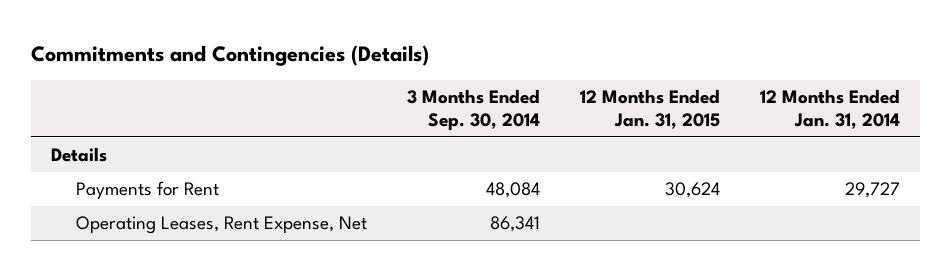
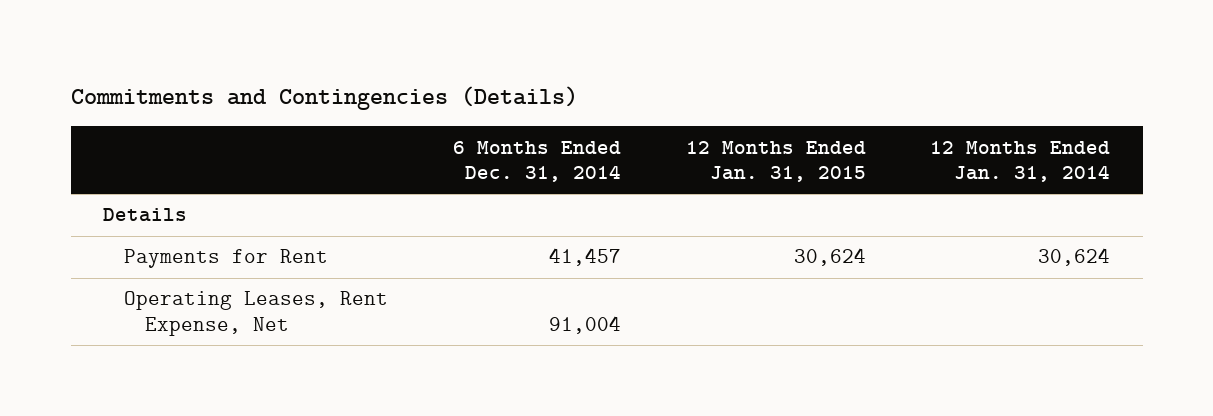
- | 3 Months Ended Sep. 30, 2014 | 12 Months Ended Jan. 31, 2015 | 12 Months Ended Jan. 31, 2014
+ | 6 Months Ended Dec. 31, 2014 | 12 Months Ended Jan. 31, 2015 | 12 Months Ended Jan. 31, 2014
- Payments for Rent | 48,084 | 30,624 | 29,727
+ Payments for Rent | 41,457 | 30,624 | 30,624

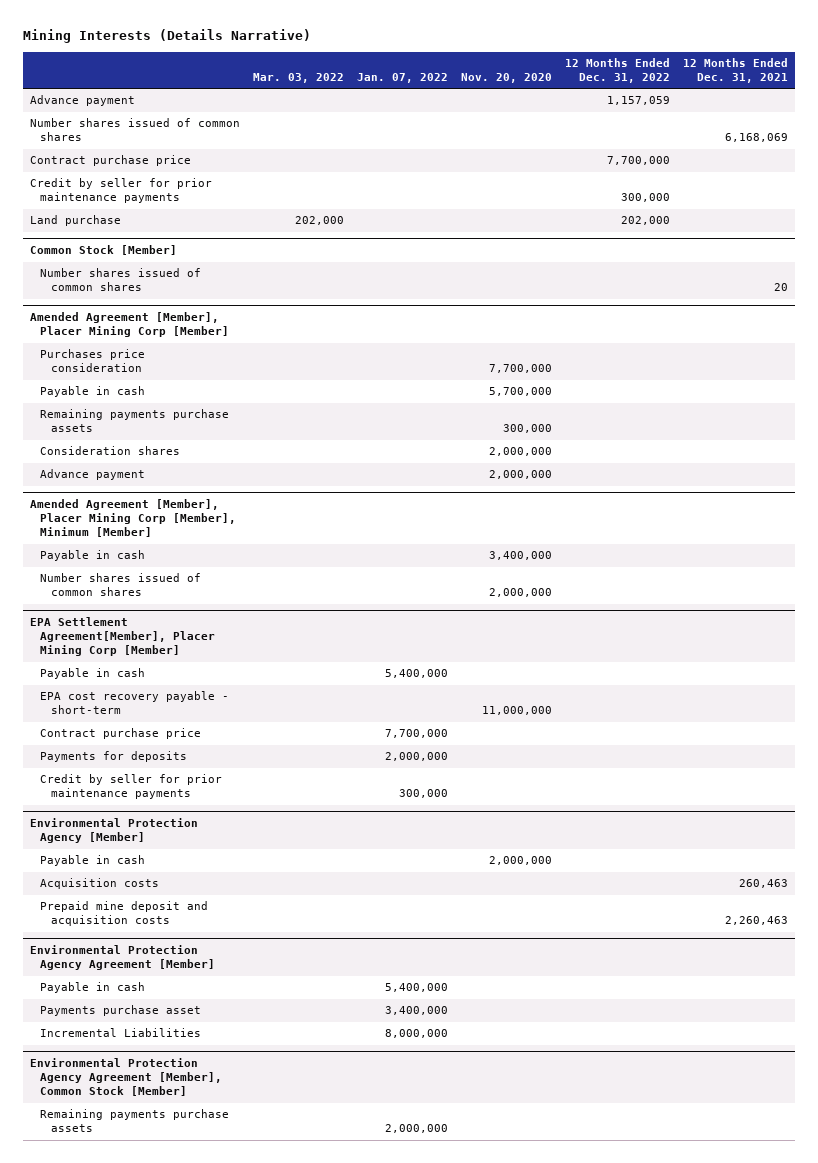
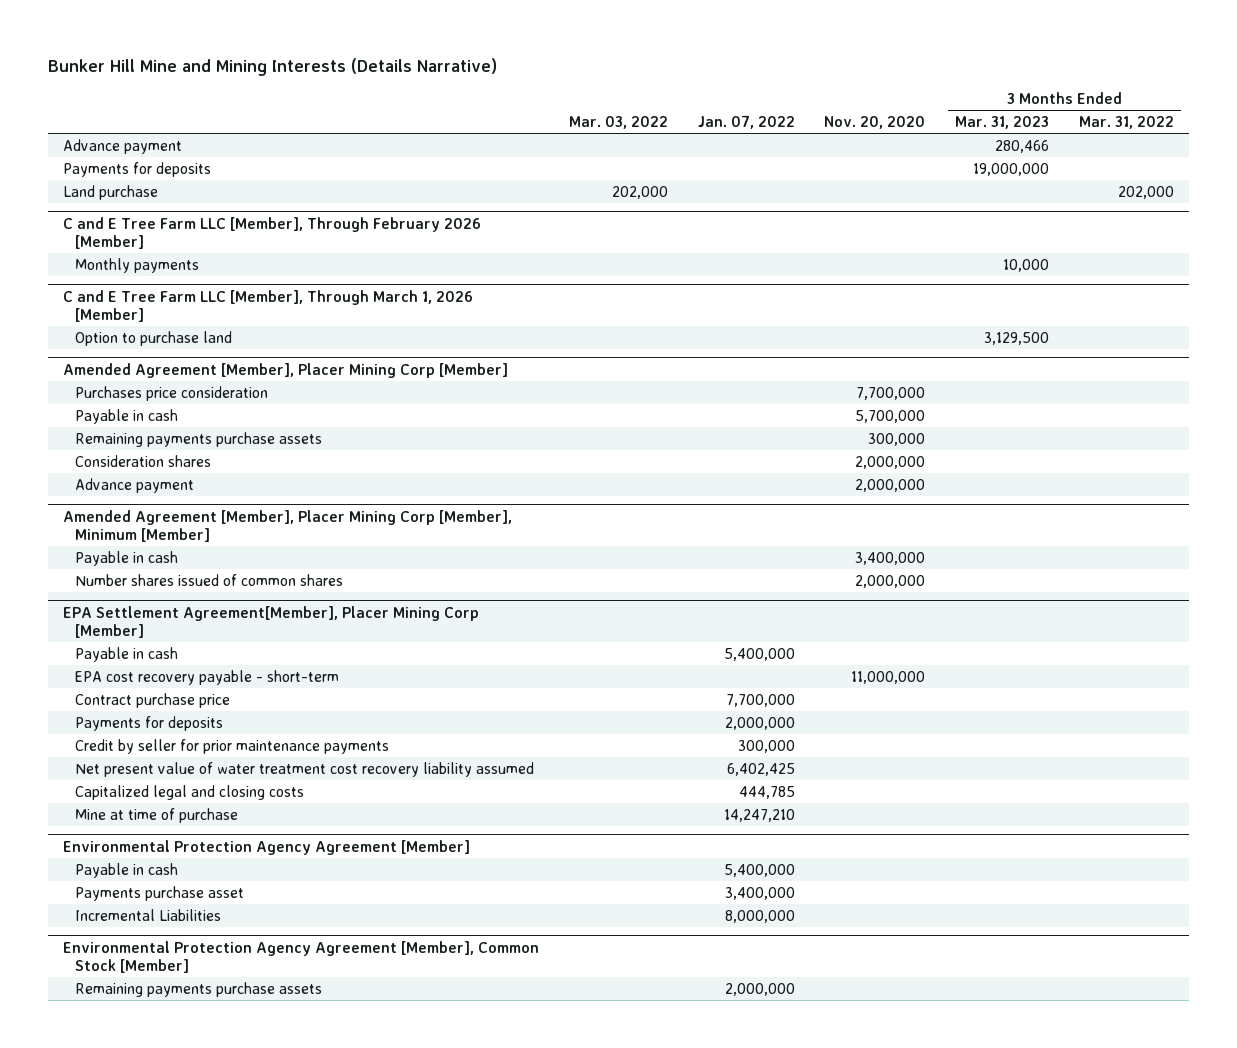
- Mining Interests (Details Narrative)
+ Bunker Hill Mine and Mining Interests (Details Narrative)
- | Mar. 03, 2022 | Jan. 07, 2022 | Nov. 20, 2020 | 12 Months Ended Dec. 31, 2022 | 12 Months Ended Dec. 31, 2021
+ | Mar. 03, 2022 | Jan. 07, 2022 | Nov. 20, 2020 | 3 Months Ended Mar. 31, 2023 | 3 Months Ended Mar. 31, 2022
- Number shares issued of common shares | | | | | 6,168,069
- Contract purchase price | | | | 7,700,000 |
- Credit by seller for prior maintenance payments | | | | 300,000 |
+ Payments for deposits | | | | 19,000,000 |
- Common Stock [Member]
- Number shares issued of common shares | | | | | 20
+ C and E Tree Farm LLC [Member], Through February 2026 [Member]
+ Monthly payments | | | | 10,000 |
+ C and E Tree Farm LLC [Member], Through March 1, 2026 [Member]
+ Option to purchase land | | | | 3,129,500 |
- Environmental Protection Agency [Member]
- Payable in cash | | | 2,000,000 | |
- Acquisition costs | | | | | 260,463
- Prepaid mine deposit and acquisition costs | | | | | 2,260,463
@ EPA Settlement Agreement[Member], Placer Mining Corp [Member]
+ Net present value of water treatment cost recovery liability assumed | | 6,402,425 | | |
+ Capitalized legal and closing costs | | 444,785 | | |
+ Mine at time of purchase | | 14,247,210 | | |

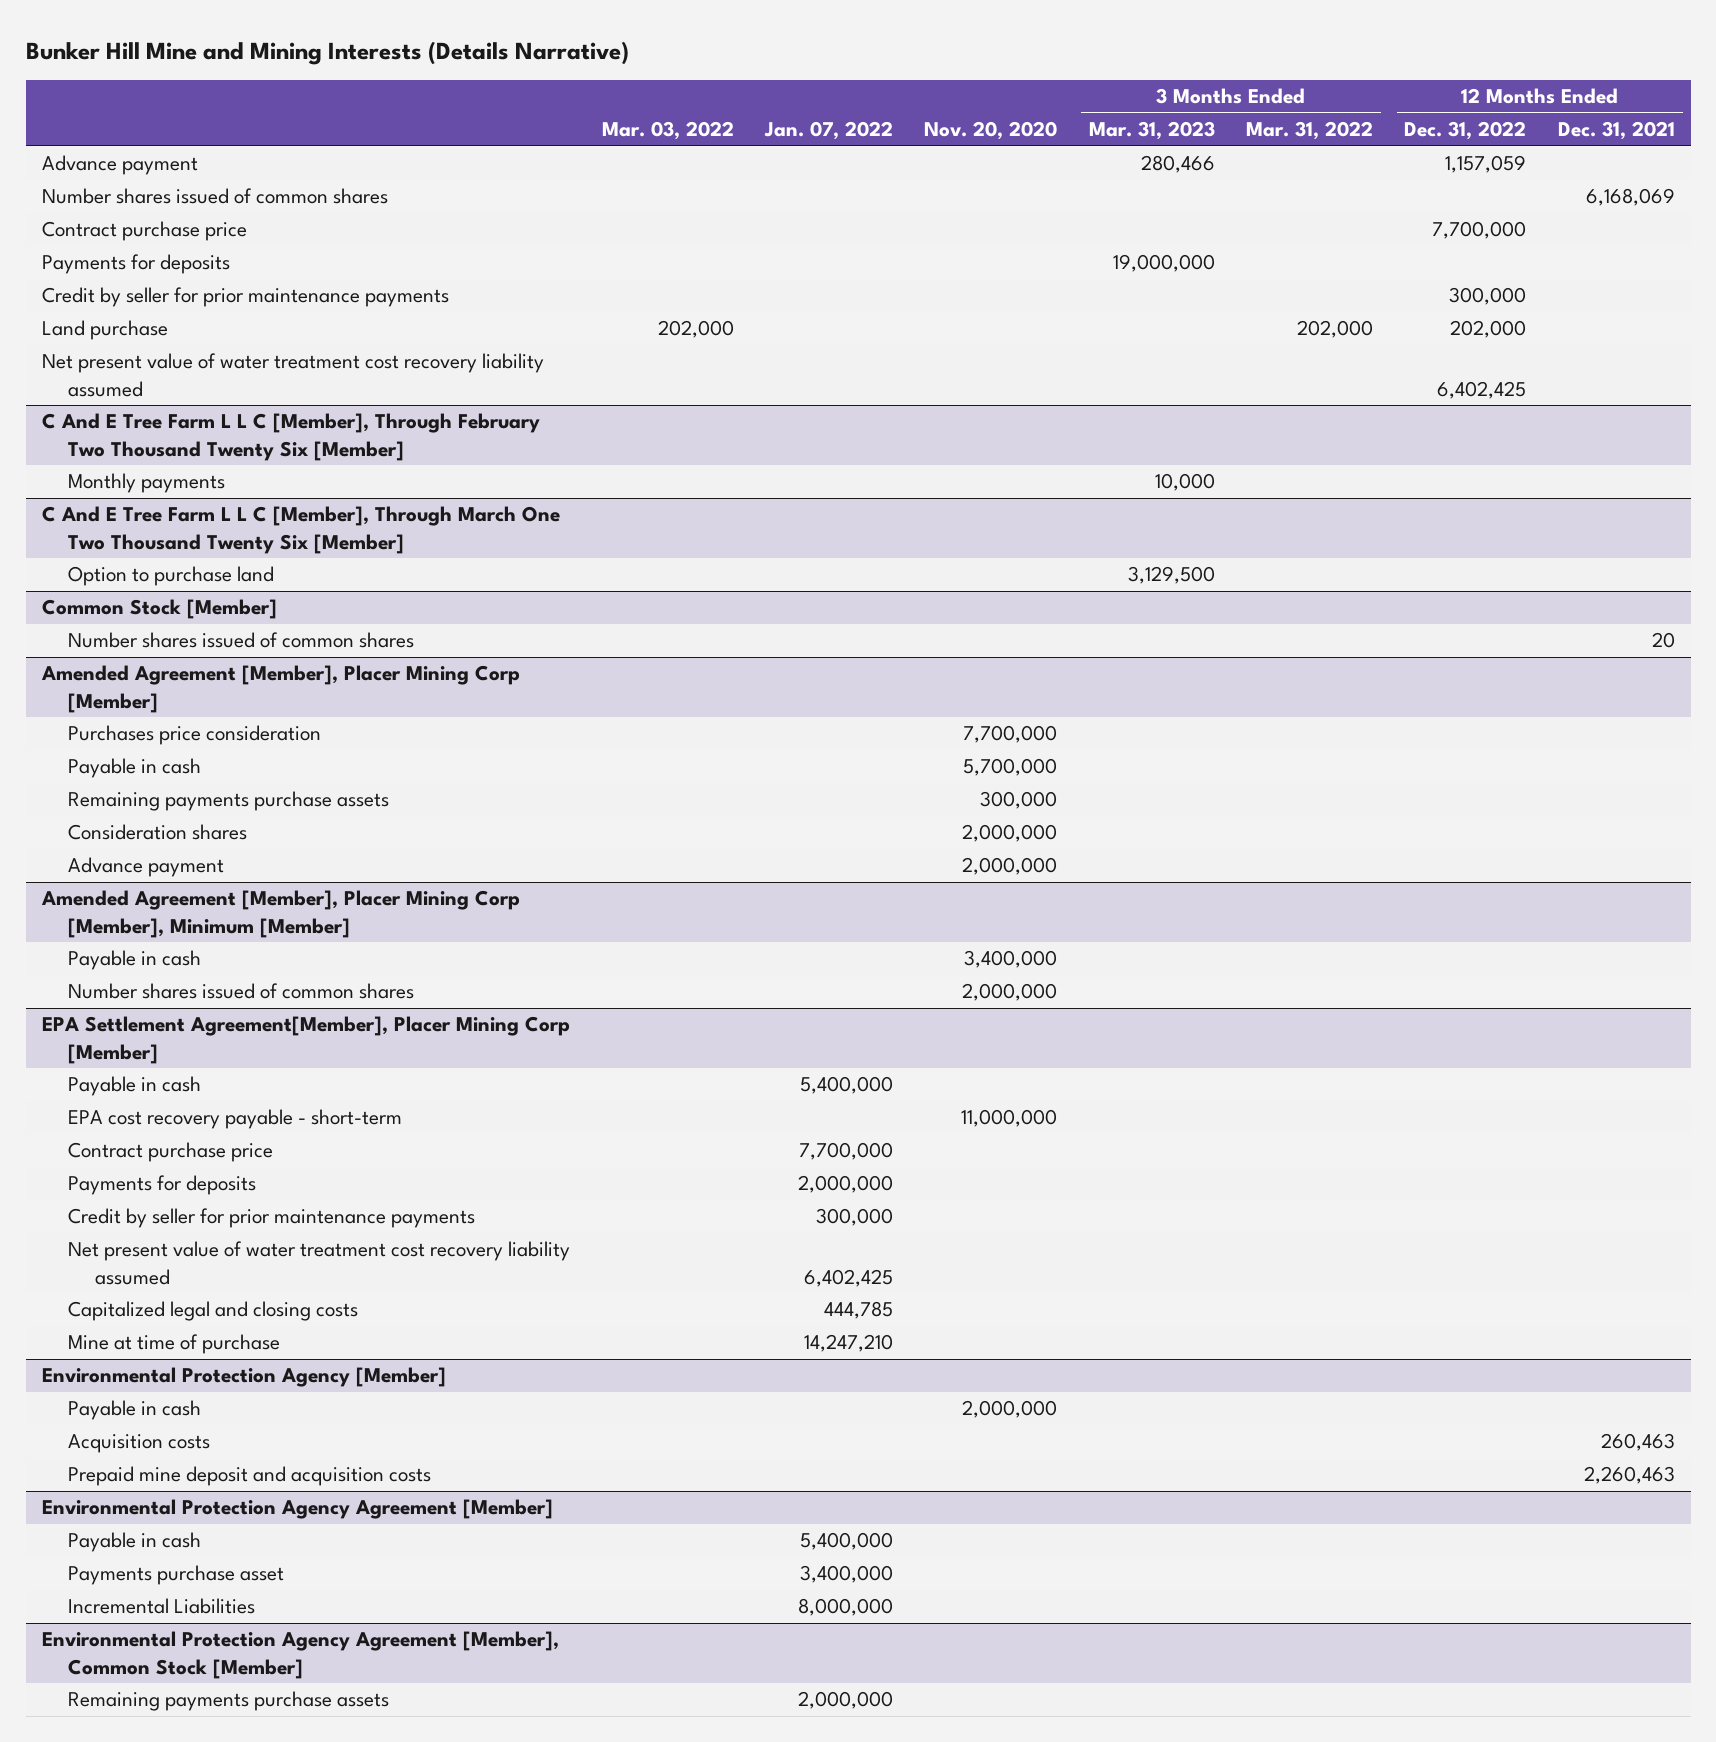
- | Mar. 03, 2022 | Jan. 07, 2022 | Nov. 20, 2020 | 3 Months Ended Mar. 31, 2023 | 3 Months Ended Mar. 31, 2022
+ | Mar. 03, 2022 | Jan. 07, 2022 | Nov. 20, 2020 | 3 Months Ended Mar. 31, 2023 | 3 Months Ended Mar. 31, 2022 | 12 Months Ended Dec. 31, 2022 | 12 Months Ended Dec. 31, 2021
+ Number shares issued of common shares | | | | | | | 6,168,069
+ Contract purchase price | | | | | | 7,700,000 |
+ Credit by seller for prior maintenance payments | | | | | | 300,000 |
- C and E Tree Farm LLC [Member], Through February 2026 [Member]
+ Net present value of water treatment cost recovery liability assumed | | | | | | 6,402,425 |
+ C And E Tree Farm L L C [Member], Through February Two Thousand Twenty Six [Member]
- C and E Tree Farm LLC [Member], Through March 1, 2026 [Member]
+ C And E Tree Farm L L C [Member], Through March One Two Thousand Twenty Six [Member]
+ Common Stock [Member]
+ Number shares issued of common shares | | | | | | | 20
+ Environmental Protection Agency [Member]
+ Payable in cash | | | 2,000,000 | | | |
+ Acquisition costs | | | | | | | 260,463
+ Prepaid mine deposit and acquisition costs | | | | | | | 2,260,463

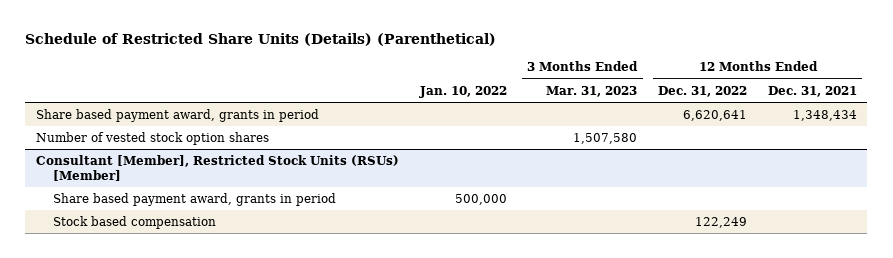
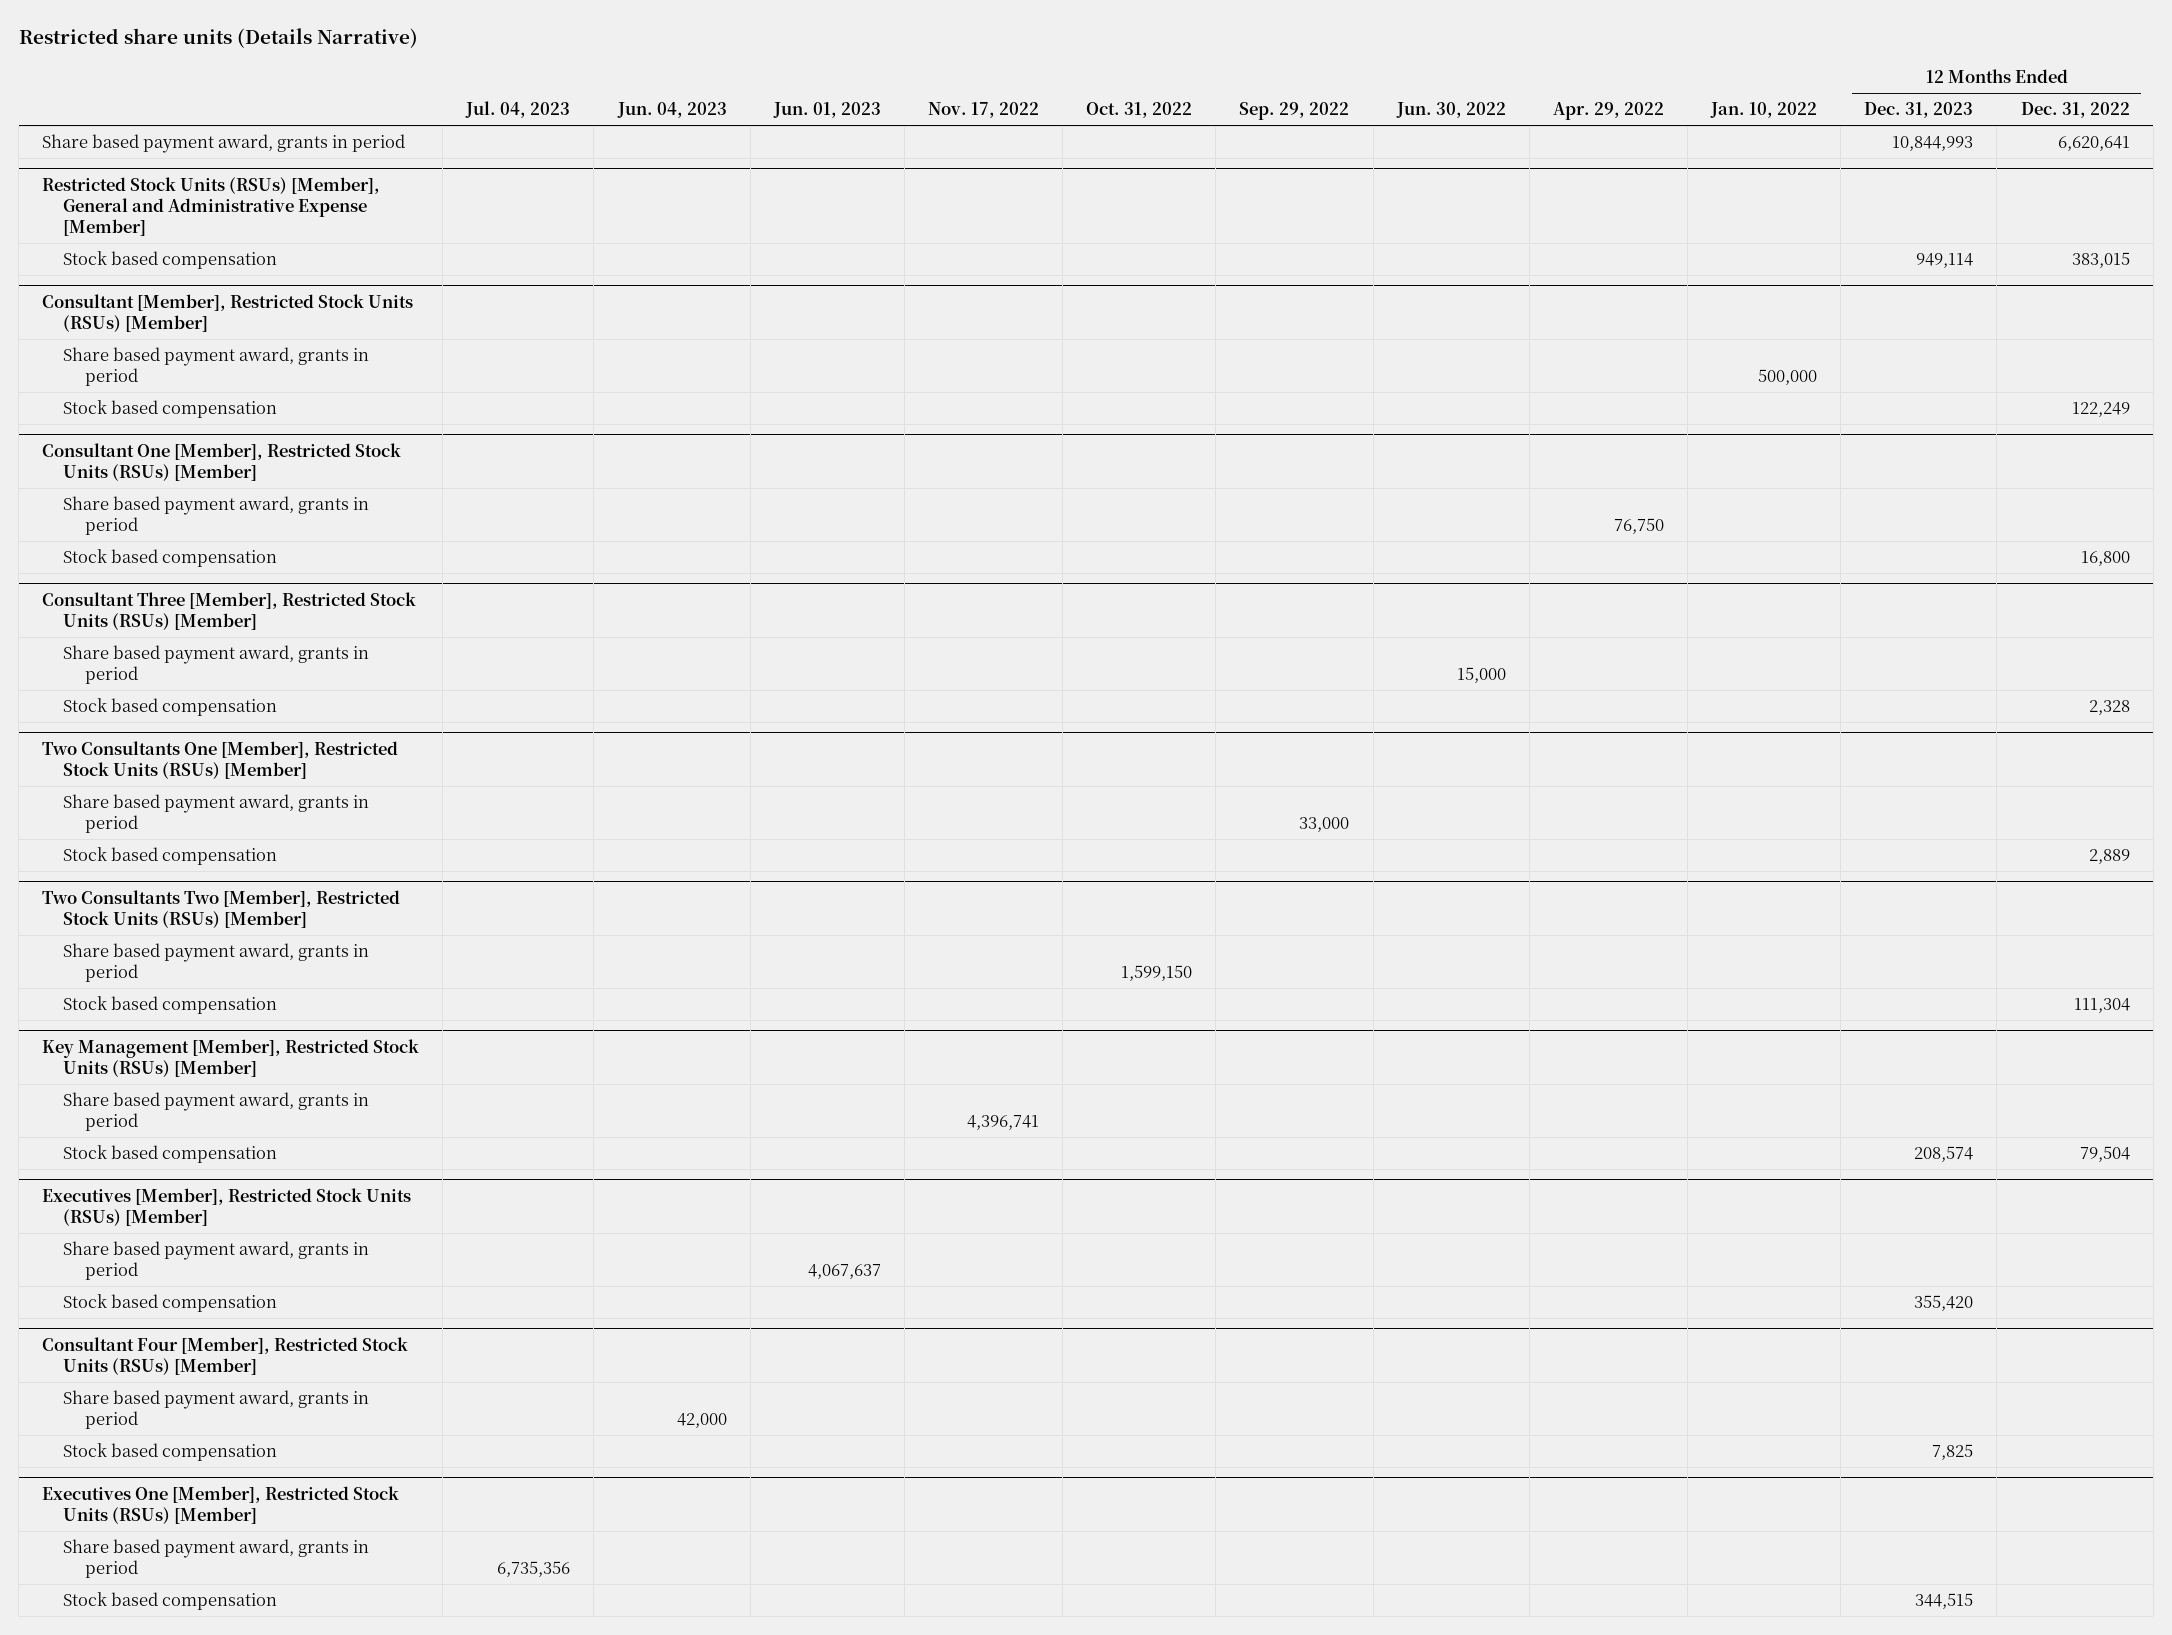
- Schedule of Restricted Share Units (Details) (Parenthetical)
+ Restricted share units (Details Narrative)
- | Jan. 10, 2022 | 3 Months Ended Mar. 31, 2023 | 12 Months Ended Dec. 31, 2022 | 12 Months Ended Dec. 31, 2021
+ | Jul. 04, 2023 | Jun. 04, 2023 | Jun. 01, 2023 | Nov. 17, 2022 | Oct. 31, 2022 | Sep. 29, 2022 | Jun. 30, 2022 | Apr. 29, 2022 | Jan. 10, 2022 | 12 Months Ended Dec. 31, 2023 | 12 Months Ended Dec. 31, 2022
- Number of vested stock option shares | | 1,507,580 | |
+ Restricted Stock Units (RSUs) [Member], General and Administrative Expense [Member]
+ Stock based compensation | | | | | | | | | | 949,114 | 383,015
+ Consultant One [Member], Restricted Stock Units (RSUs) [Member]
+ Share based payment award, grants in period | | | | | | | | 76,750 | | |
+ Stock based compensation | | | | | | | | | | | 16,800
+ Consultant Three [Member], Restricted Stock Units (RSUs) [Member]
+ Share based payment award, grants in period | | | | | | | 15,000 | | | |
+ Stock based compensation | | | | | | | | | | | 2,328
+ Two Consultants One [Member], Restricted Stock Units (RSUs) [Member]
+ Share based payment award, grants in period | | | | | | 33,000 | | | | |
+ Stock based compensation | | | | | | | | | | | 2,889
+ Two Consultants Two [Member], Restricted Stock Units (RSUs) [Member]
+ Share based payment award, grants in period | | | | | 1,599,150 | | | | | |
+ Stock based compensation | | | | | | | | | | | 111,304
+ Key Management [Member], Restricted Stock Units (RSUs) [Member]
+ Share based payment award, grants in period | | | | 4,396,741 | | | | | | |
+ Stock based compensation | | | | | | | | | | 208,574 | 79,504
+ Executives [Member], Restricted Stock Units (RSUs) [Member]
+ Share based payment award, grants in period | | | 4,067,637 | | | | | | | |
+ Stock based compensation | | | | | | | | | | 355,420 |
+ Consultant Four [Member], Restricted Stock Units (RSUs) [Member]
+ Share based payment award, grants in period | | 42,000 | | | | | | | | |
+ Stock based compensation | | | | | | | | | | 7,825 |
+ Executives One [Member], Restricted Stock Units (RSUs) [Member]
+ Share based payment award, grants in period | 6,735,356 | | | | | | | | | |
+ Stock based compensation | | | | | | | | | | 344,515 |

